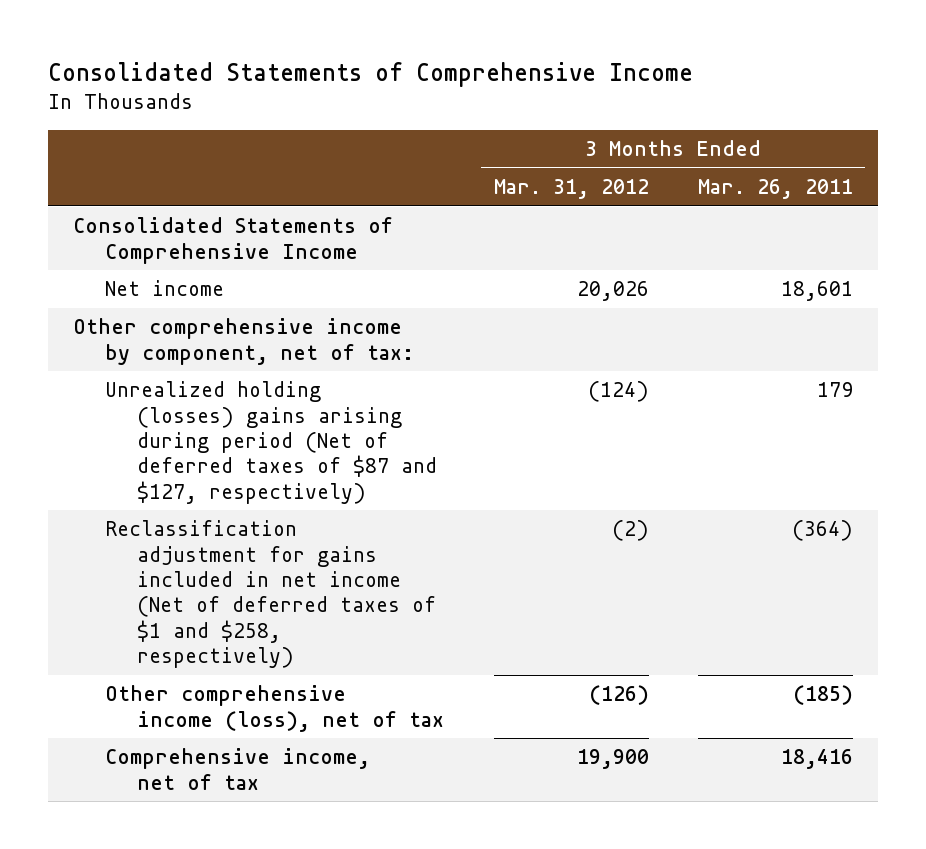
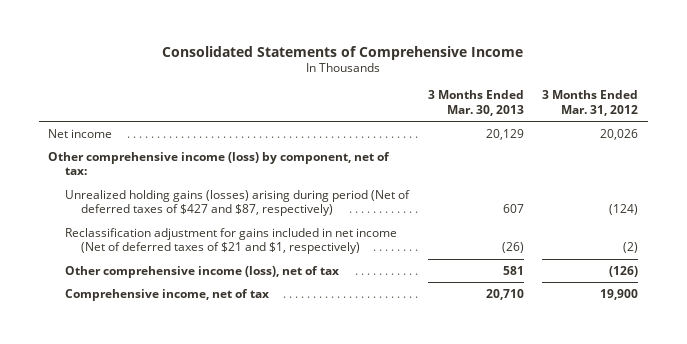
- | 3 Months Ended Mar. 31, 2012 | 3 Months Ended Mar. 26, 2011
+ | 3 Months Ended Mar. 30, 2013 | 3 Months Ended Mar. 31, 2012
- Consolidated Statements of Comprehensive Income
- Other comprehensive income by component, net of tax:
- Unrealized holding (losses) gains arising during period (Net of deferred taxes of $87 and $127, respectively) | (124) | 179
- Reclassification adjustment for gains included in net income (Net of deferred taxes of $1 and $258, respectively) | (2) | (364)
+ Other comprehensive income (loss) by component, net of tax:
+ Unrealized holding gains (losses) arising during period (Net of deferred taxes of $427 and $87, respectively) | 607 | (124)
+ Reclassification adjustment for gains included in net income (Net of deferred taxes of $21 and $1, respectively) | (26) | (2)

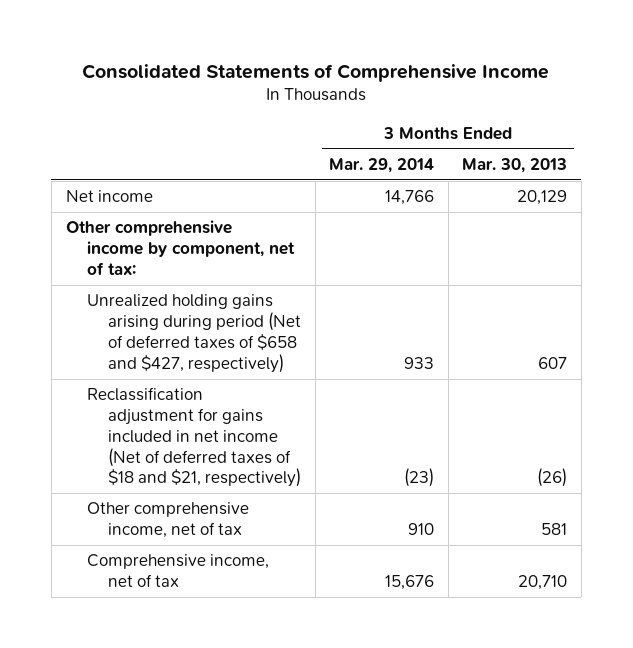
- | 3 Months Ended Mar. 30, 2013 | 3 Months Ended Mar. 31, 2012
+ | 3 Months Ended Mar. 29, 2014 | 3 Months Ended Mar. 30, 2013
- Other comprehensive income (loss) by component, net of tax:
- Unrealized holding gains (losses) arising during period (Net of deferred taxes of $427 and $87, respectively) | 607 | (124)
- Reclassification adjustment for gains included in net income (Net of deferred taxes of $21 and $1, respectively) | (26) | (2)
- Other comprehensive income (loss), net of tax | 581 | (126)
+ Other comprehensive income by component, net of tax:
+ Unrealized holding gains arising during period (Net of deferred taxes of $658 and $427, respectively) | 933 | 607
+ Reclassification adjustment for gains included in net income (Net of deferred taxes of $18 and $21, respectively) | (23) | (26)
+ Other comprehensive income, net of tax | 910 | 581

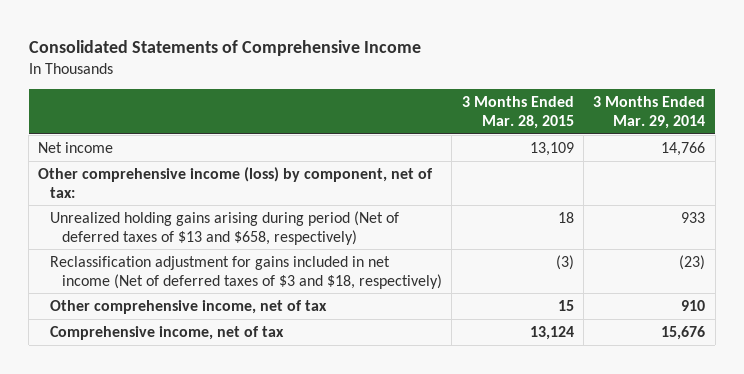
- | 3 Months Ended Mar. 29, 2014 | 3 Months Ended Mar. 30, 2013
+ | 3 Months Ended Mar. 28, 2015 | 3 Months Ended Mar. 29, 2014
- Other comprehensive income by component, net of tax:
- Unrealized holding gains arising during period (Net of deferred taxes of $658 and $427, respectively) | 933 | 607
- Reclassification adjustment for gains included in net income (Net of deferred taxes of $18 and $21, respectively) | (23) | (26)
+ Other comprehensive income (loss) by component, net of tax:
+ Unrealized holding gains arising during period (Net of deferred taxes of $13 and $658, respectively) | 18 | 933
+ Reclassification adjustment for gains included in net income (Net of deferred taxes of $3 and $18, respectively) | (3) | (23)

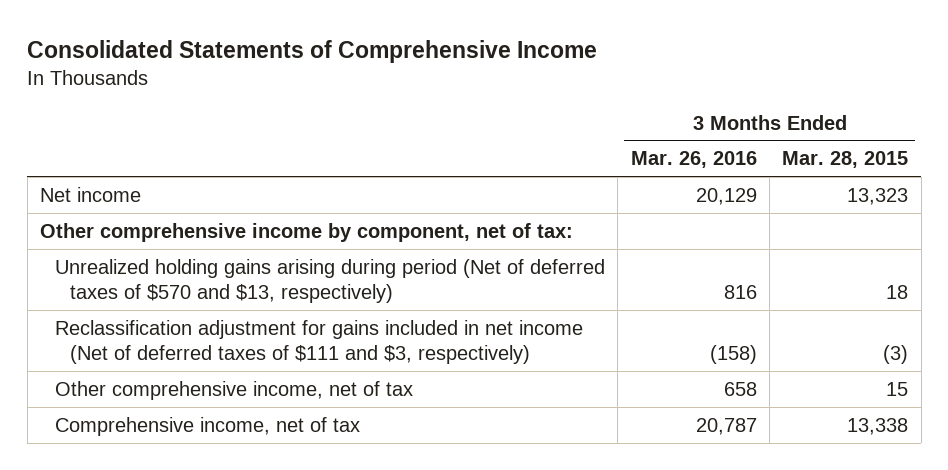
- | 3 Months Ended Mar. 28, 2015 | 3 Months Ended Mar. 29, 2014
+ | 3 Months Ended Mar. 26, 2016 | 3 Months Ended Mar. 28, 2015
- Net income | 13,109 | 14,766
- Other comprehensive income (loss) by component, net of tax:
- Unrealized holding gains arising during period (Net of deferred taxes of $13 and $658, respectively) | 18 | 933
- Reclassification adjustment for gains included in net income (Net of deferred taxes of $3 and $18, respectively) | (3) | (23)
+ Net income | 20,129 | 13,323
+ Other comprehensive income by component, net of tax:
+ Unrealized holding gains arising during period (Net of deferred taxes of $570 and $13, respectively) | 816 | 18
+ Reclassification adjustment for gains included in net income (Net of deferred taxes of $111 and $3, respectively) | (158) | (3)
- Comprehensive income, net of tax | 13,124 | 15,676
+ Comprehensive income, net of tax | 20,787 | 13,338

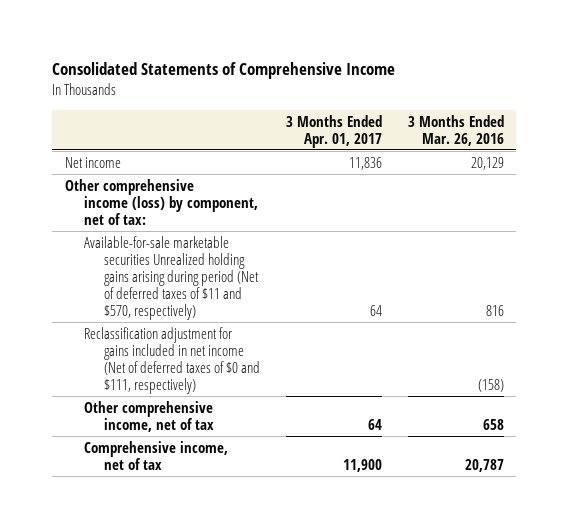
- | 3 Months Ended Mar. 26, 2016 | 3 Months Ended Mar. 28, 2015
+ | 3 Months Ended Apr. 01, 2017 | 3 Months Ended Mar. 26, 2016
- Other comprehensive income by component, net of tax:
- Unrealized holding gains arising during period (Net of deferred taxes of $570 and $13, respectively) | 816 | 18
- Reclassification adjustment for gains included in net income (Net of deferred taxes of $111 and $3, respectively) | (158) | (3)
+ Other comprehensive income (loss) by component, net of tax:
+ Available-for-sale marketable securities Unrealized holding gains arising during period (Net of deferred taxes of $11 and $570, respectively) | 64 | 816
+ Reclassification adjustment for gains included in net income (Net of deferred taxes of $0 and $111, respectively) | | (158)

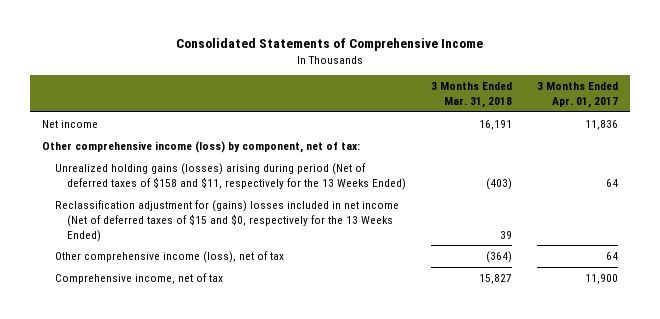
- | 3 Months Ended Apr. 01, 2017 | 3 Months Ended Mar. 26, 2016
+ | 3 Months Ended Mar. 31, 2018 | 3 Months Ended Apr. 01, 2017
- Available-for-sale marketable securities Unrealized holding gains arising during period (Net of deferred taxes of $11 and $570, respectively) | 64 | 816
- Reclassification adjustment for gains included in net income (Net of deferred taxes of $0 and $111, respectively) | | (158)
- Other comprehensive income, net of tax | 64 | 658
+ Unrealized holding gains (losses) arising during period (Net of deferred taxes of $158 and $11, respectively for the 13 Weeks Ended) | (403) | 64
+ Reclassification adjustment for (gains) losses included in net income (Net of deferred taxes of $15 and $0, respectively for the 13 Weeks Ended) | 39 |
+ Other comprehensive income (loss), net of tax | (364) | 64

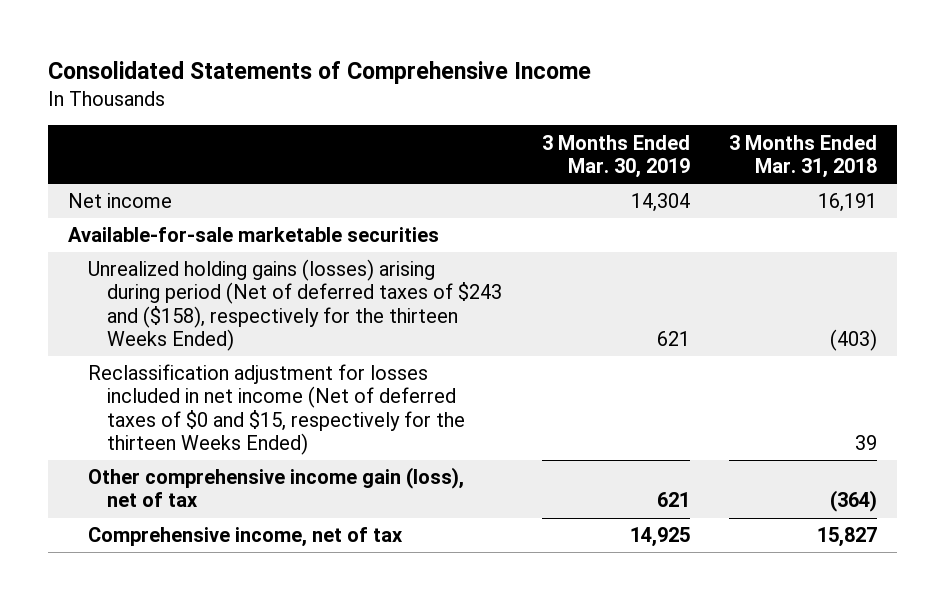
- | 3 Months Ended Mar. 31, 2018 | 3 Months Ended Apr. 01, 2017
+ | 3 Months Ended Mar. 30, 2019 | 3 Months Ended Mar. 31, 2018
- Other comprehensive income (loss) by component, net of tax:
- Unrealized holding gains (losses) arising during period (Net of deferred taxes of $158 and $11, respectively for the 13 Weeks Ended) | (403) | 64
- Reclassification adjustment for (gains) losses included in net income (Net of deferred taxes of $15 and $0, respectively for the 13 Weeks Ended) | 39 |
- Other comprehensive income (loss), net of tax | (364) | 64
+ Available-for-sale marketable securities
+ Unrealized holding gains (losses) arising during period (Net of deferred taxes of $243 and ($158), respectively for the thirteen Weeks Ended) | 621 | (403)
+ Reclassification adjustment for losses included in net income (Net of deferred taxes of $0 and $15, respectively for the thirteen Weeks Ended) | | 39
+ Other comprehensive income gain (loss), net of tax | 621 | (364)

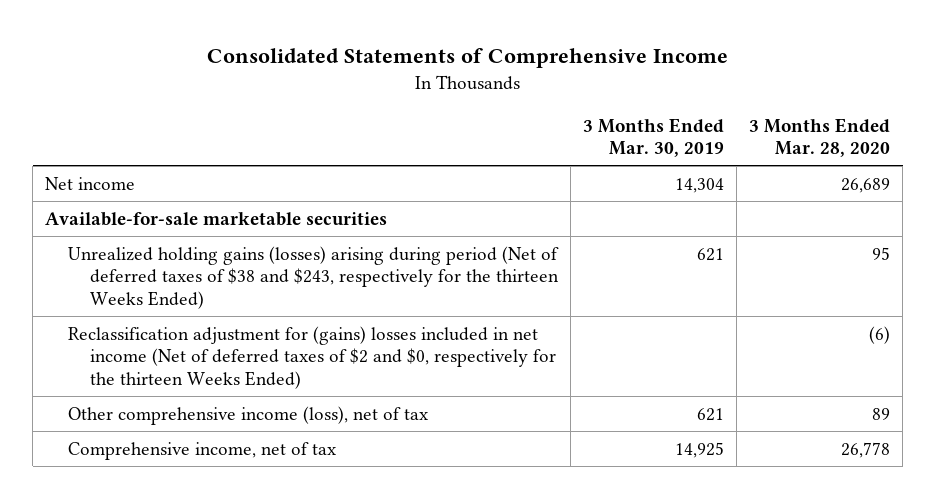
- | 3 Months Ended Mar. 30, 2019 | 3 Months Ended Mar. 31, 2018
+ | 3 Months Ended Mar. 30, 2019 | 3 Months Ended Mar. 28, 2020
- Unrealized holding gains (losses) arising during period (Net of deferred taxes of $243 and ($158), respectively for the thirteen Weeks Ended) | 621 | (403)
- Reclassification adjustment for losses included in net income (Net of deferred taxes of $0 and $15, respectively for the thirteen Weeks Ended) | | 39
- Other comprehensive income gain (loss), net of tax | 621 | (364)
+ Unrealized holding gains (losses) arising during period (Net of deferred taxes of $38 and $243, respectively for the thirteen Weeks Ended) | 621 | 95
+ Reclassification adjustment for (gains) losses included in net income (Net of deferred taxes of $2 and $0, respectively for the thirteen Weeks Ended) | | (6)
+ Other comprehensive income (loss), net of tax | 621 | 89

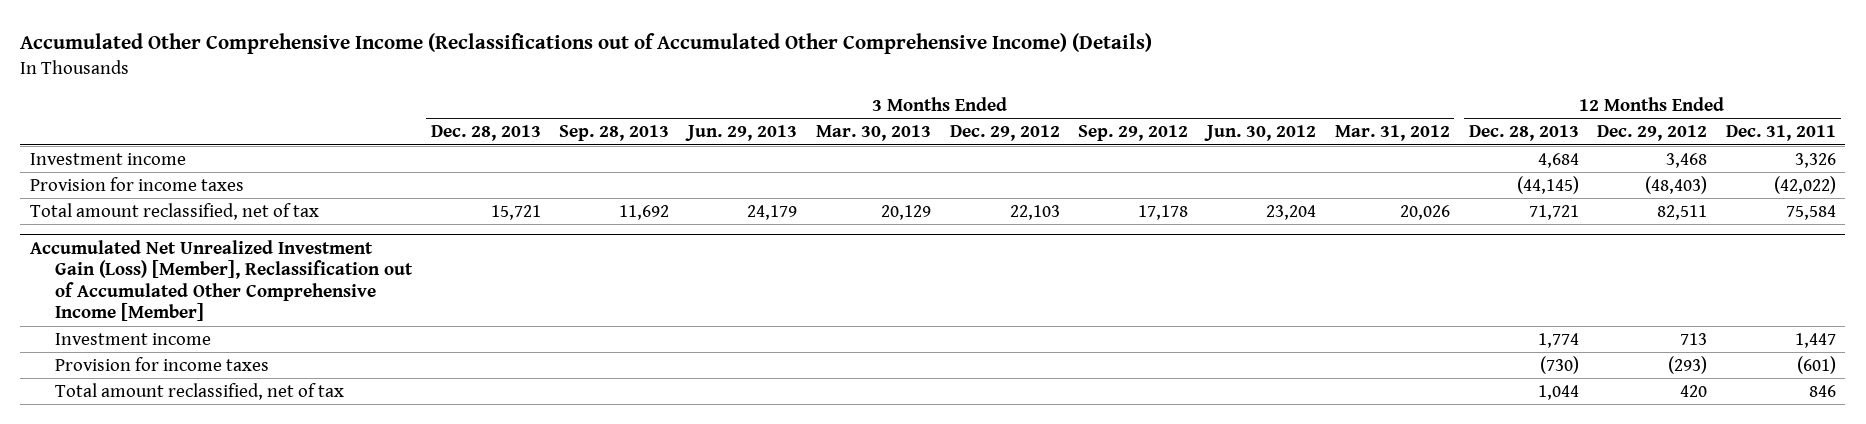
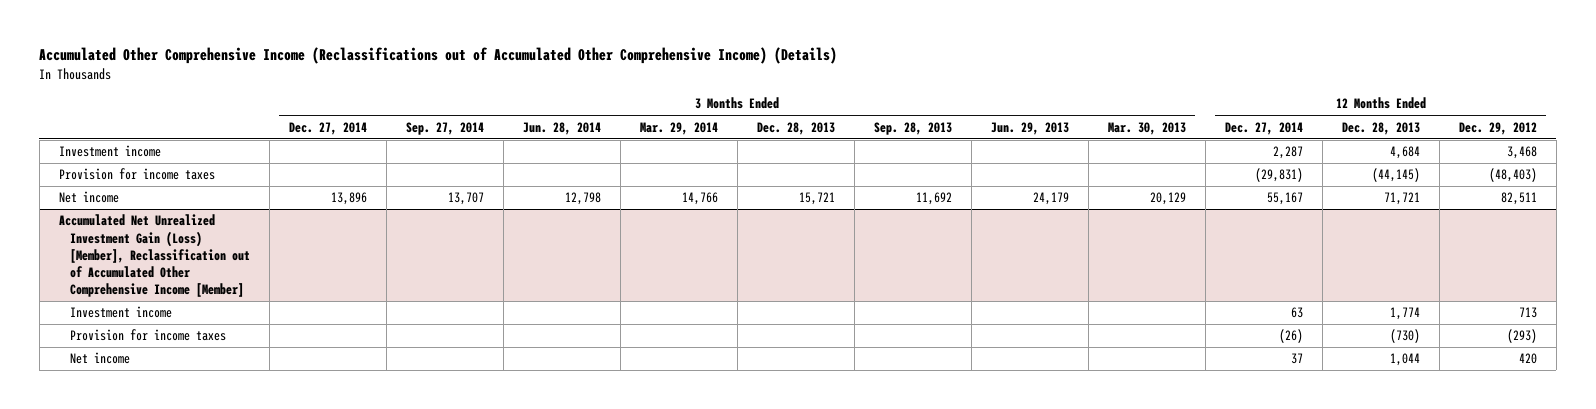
- | 3 Months Ended Dec. 28, 2013 | 3 Months Ended Sep. 28, 2013 | 3 Months Ended Jun. 29, 2013 | 3 Months Ended Mar. 30, 2013 | 3 Months Ended Dec. 29, 2012 | 3 Months Ended Sep. 29, 2012 | 3 Months Ended Jun. 30, 2012 | 3 Months Ended Mar. 31, 2012 | 12 Months Ended Dec. 28, 2013 | 12 Months Ended Dec. 29, 2012 | 12 Months Ended Dec. 31, 2011
+ | 3 Months Ended Dec. 27, 2014 | 3 Months Ended Sep. 27, 2014 | 3 Months Ended Jun. 28, 2014 | 3 Months Ended Mar. 29, 2014 | 3 Months Ended Dec. 28, 2013 | 3 Months Ended Sep. 28, 2013 | 3 Months Ended Jun. 29, 2013 | 3 Months Ended Mar. 30, 2013 | 12 Months Ended Dec. 27, 2014 | 12 Months Ended Dec. 28, 2013 | 12 Months Ended Dec. 29, 2012
- Total amount reclassified, net of tax | 15,721 | 11,692 | 24,179 | 20,129 | 22,103 | 17,178 | 23,204 | 20,026 | 71,721 | 82,511 | 75,584
+ Net income | 13,896 | 13,707 | 12,798 | 14,766 | 15,721 | 11,692 | 24,179 | 20,129 | 55,167 | 71,721 | 82,511
@ Accumulated Net Unrealized Investment Gain (Loss) [Member], Reclassification out of Accumulated Other Comprehensive Income [Member]
- Total amount reclassified, net of tax | | | | | | | | | 1,044 | 420 | 846
+ Net income | | | | | | | | | 37 | 1,044 | 420

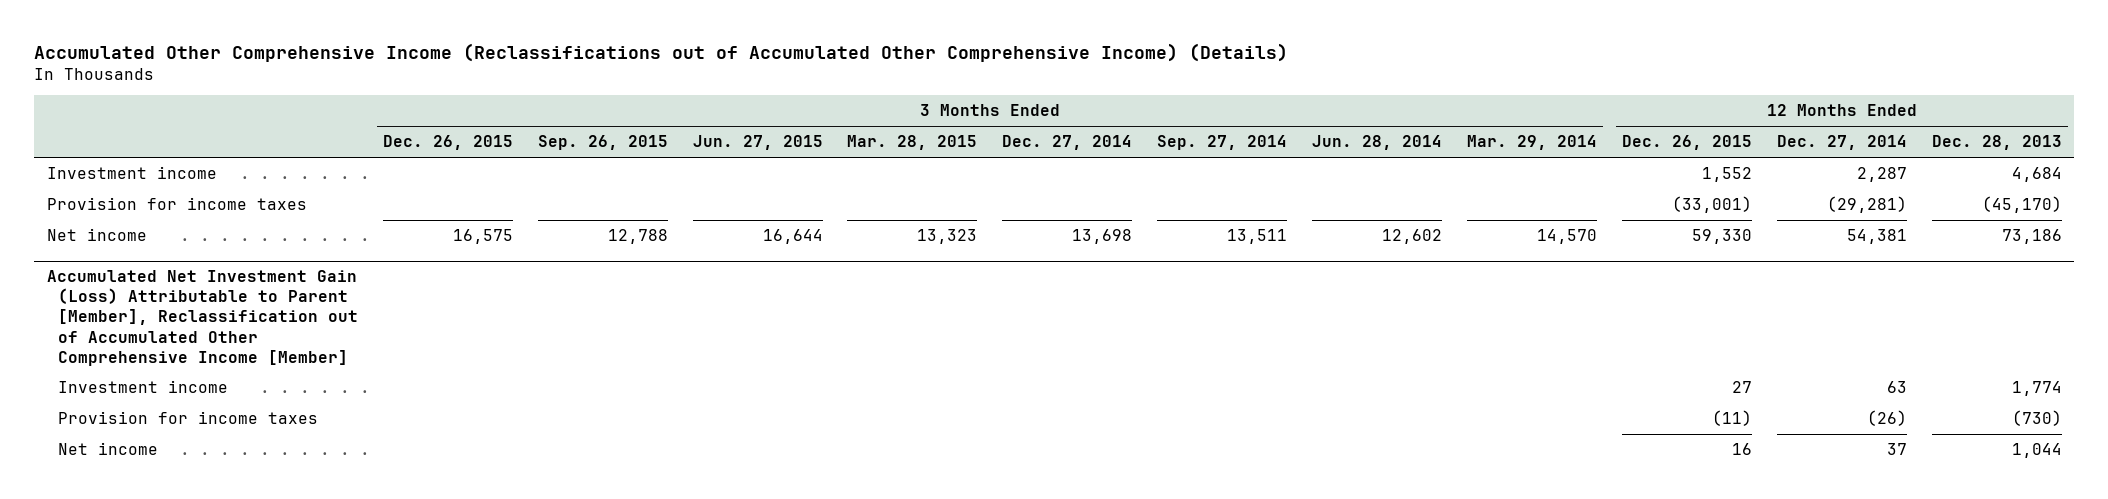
- | 3 Months Ended Dec. 27, 2014 | 3 Months Ended Sep. 27, 2014 | 3 Months Ended Jun. 28, 2014 | 3 Months Ended Mar. 29, 2014 | 3 Months Ended Dec. 28, 2013 | 3 Months Ended Sep. 28, 2013 | 3 Months Ended Jun. 29, 2013 | 3 Months Ended Mar. 30, 2013 | 12 Months Ended Dec. 27, 2014 | 12 Months Ended Dec. 28, 2013 | 12 Months Ended Dec. 29, 2012
+ | 3 Months Ended Dec. 26, 2015 | 3 Months Ended Sep. 26, 2015 | 3 Months Ended Jun. 27, 2015 | 3 Months Ended Mar. 28, 2015 | 3 Months Ended Dec. 27, 2014 | 3 Months Ended Sep. 27, 2014 | 3 Months Ended Jun. 28, 2014 | 3 Months Ended Mar. 29, 2014 | 12 Months Ended Dec. 26, 2015 | 12 Months Ended Dec. 27, 2014 | 12 Months Ended Dec. 28, 2013
- Provision for income taxes | | | | | | | | | (29,831) | (44,145) | (48,403)
- Net income | 13,896 | 13,707 | 12,798 | 14,766 | 15,721 | 11,692 | 24,179 | 20,129 | 55,167 | 71,721 | 82,511
- Accumulated Net Unrealized Investment Gain (Loss) [Member], Reclassification out of Accumulated Other Comprehensive Income [Member]
+ Provision for income taxes | | | | | | | | | (33,001) | (29,281) | (45,170)
+ Net income | 16,575 | 12,788 | 16,644 | 13,323 | 13,698 | 13,511 | 12,602 | 14,570 | 59,330 | 54,381 | 73,186
+ Accumulated Net Investment Gain (Loss) Attributable to Parent [Member], Reclassification out of Accumulated Other Comprehensive Income [Member]

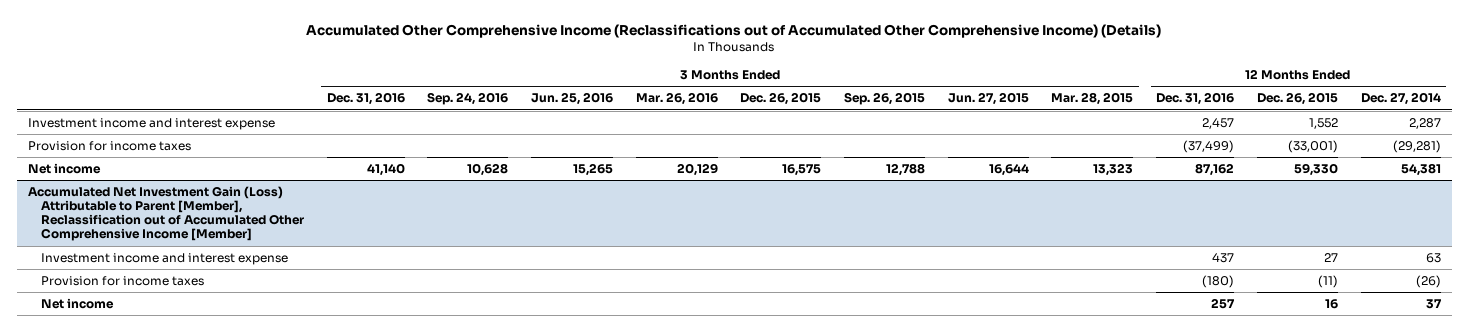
- | 3 Months Ended Dec. 26, 2015 | 3 Months Ended Sep. 26, 2015 | 3 Months Ended Jun. 27, 2015 | 3 Months Ended Mar. 28, 2015 | 3 Months Ended Dec. 27, 2014 | 3 Months Ended Sep. 27, 2014 | 3 Months Ended Jun. 28, 2014 | 3 Months Ended Mar. 29, 2014 | 12 Months Ended Dec. 26, 2015 | 12 Months Ended Dec. 27, 2014 | 12 Months Ended Dec. 28, 2013
+ | 3 Months Ended Dec. 31, 2016 | 3 Months Ended Sep. 24, 2016 | 3 Months Ended Jun. 25, 2016 | 3 Months Ended Mar. 26, 2016 | 3 Months Ended Dec. 26, 2015 | 3 Months Ended Sep. 26, 2015 | 3 Months Ended Jun. 27, 2015 | 3 Months Ended Mar. 28, 2015 | 12 Months Ended Dec. 31, 2016 | 12 Months Ended Dec. 26, 2015 | 12 Months Ended Dec. 27, 2014
- Investment income | | | | | | | | | 1,552 | 2,287 | 4,684
+ Investment income and interest expense | | | | | | | | | 2,457 | 1,552 | 2,287
@ Accumulated Net Investment Gain (Loss) Attributable to Parent [Member], Reclassification out of Accumulated Other Comprehensive Income [Member]
- Investment income | | | | | | | | | 27 | 63 | 1,774
+ Investment income and interest expense | | | | | | | | | 437 | 27 | 63

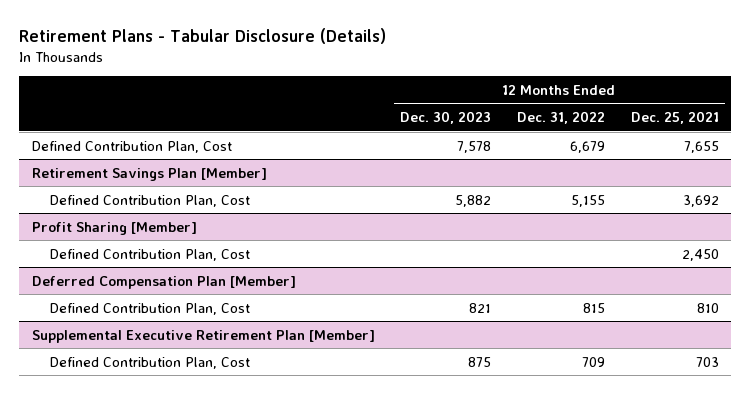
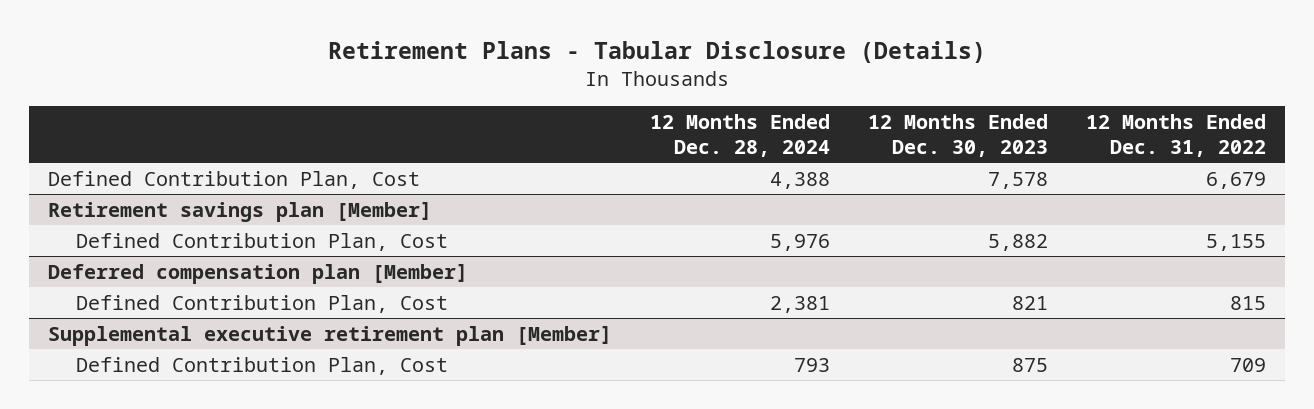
- | 12 Months Ended Dec. 30, 2023 | 12 Months Ended Dec. 31, 2022 | 12 Months Ended Dec. 25, 2021
+ | 12 Months Ended Dec. 28, 2024 | 12 Months Ended Dec. 30, 2023 | 12 Months Ended Dec. 31, 2022
- Retirement Savings Plan [Member]
+ Retirement savings plan [Member]
- Profit Sharing [Member]
- Defined Contribution Plan, Cost | | | 2,450
- Deferred Compensation Plan [Member]
+ Deferred compensation plan [Member]
- Supplemental Executive Retirement Plan [Member]
+ Supplemental executive retirement plan [Member]

